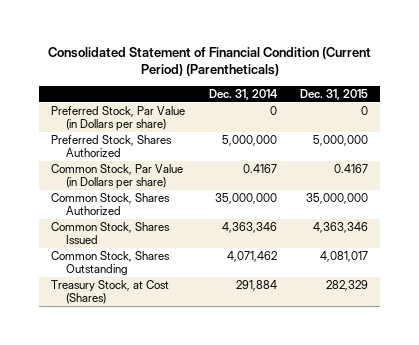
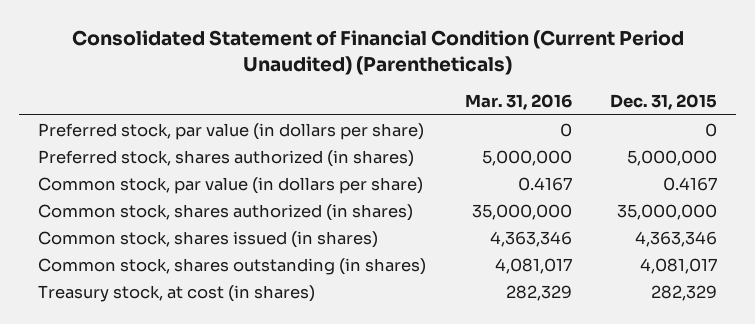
- Consolidated Statement of Financial Condition (Current Period) (Parentheticals)
+ Consolidated Statement of Financial Condition (Current Period Unaudited) (Parentheticals)
- | Dec. 31, 2014 | Dec. 31, 2015
+ | Mar. 31, 2016 | Dec. 31, 2015
- Preferred Stock, Par Value (in Dollars per share) | 0 | 0
- Preferred Stock, Shares Authorized | 5,000,000 | 5,000,000
- Common Stock, Par Value (in Dollars per share) | 0.4167 | 0.4167
- Common Stock, Shares Authorized | 35,000,000 | 35,000,000
- Common Stock, Shares Issued | 4,363,346 | 4,363,346
- Common Stock, Shares Outstanding | 4,071,462 | 4,081,017
- Treasury Stock, at Cost (Shares) | 291,884 | 282,329
+ Preferred stock, par value (in dollars per share) | 0 | 0
+ Preferred stock, shares authorized (in shares) | 5,000,000 | 5,000,000
+ Common stock, par value (in dollars per share) | 0.4167 | 0.4167
+ Common stock, shares authorized (in shares) | 35,000,000 | 35,000,000
+ Common stock, shares issued (in shares) | 4,363,346 | 4,363,346
+ Common stock, shares outstanding (in shares) | 4,081,017 | 4,081,017
+ Treasury stock, at cost (in shares) | 282,329 | 282,329

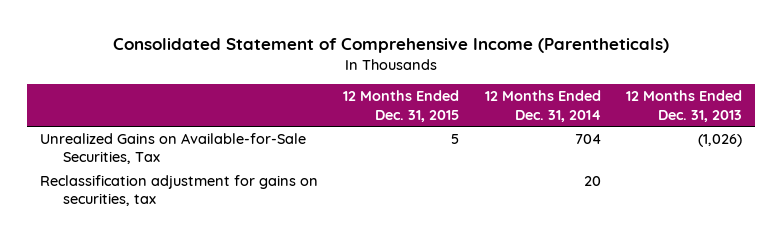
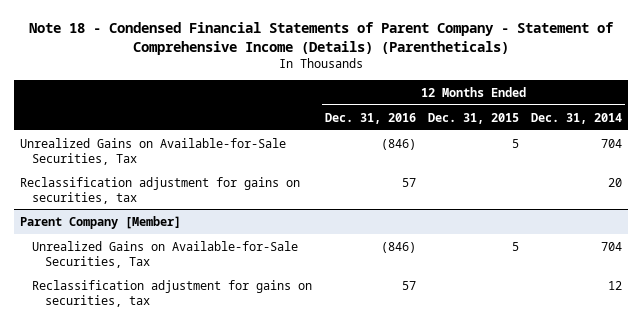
- Consolidated Statement of Comprehensive Income (Parentheticals)
+ Note 18 - Condensed Financial Statements of Parent Company - Statement of Comprehensive Income (Details) (Parentheticals)
- | 12 Months Ended Dec. 31, 2015 | 12 Months Ended Dec. 31, 2014 | 12 Months Ended Dec. 31, 2013
+ | 12 Months Ended Dec. 31, 2016 | 12 Months Ended Dec. 31, 2015 | 12 Months Ended Dec. 31, 2014
+ Parent Company [Member]
+ Unrealized Gains on Available-for-Sale Securities, Tax | (846) | 5 | 704
+ Reclassification adjustment for gains on securities, tax | 57 | | 12

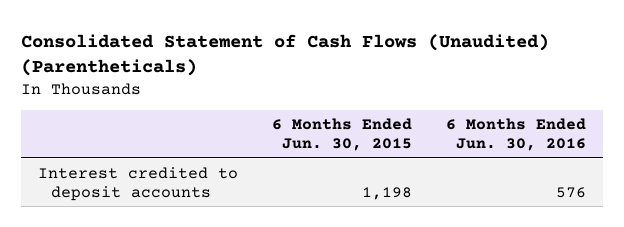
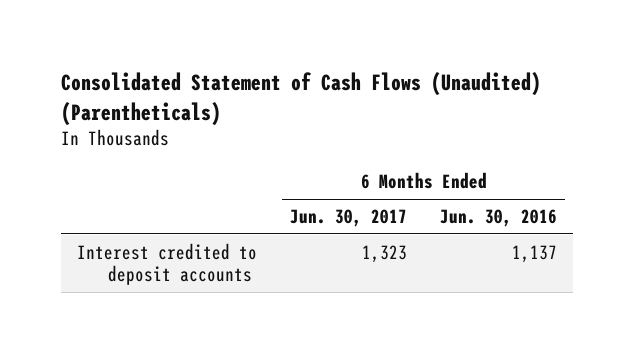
- | 6 Months Ended Jun. 30, 2015 | 6 Months Ended Jun. 30, 2016
+ | 6 Months Ended Jun. 30, 2017 | 6 Months Ended Jun. 30, 2016
- Interest credited to deposit accounts | 1,198 | 576
+ Interest credited to deposit accounts | 1,323 | 1,137

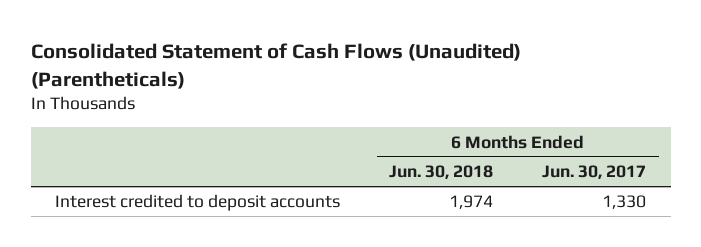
- | 6 Months Ended Jun. 30, 2017 | 6 Months Ended Jun. 30, 2016
+ | 6 Months Ended Jun. 30, 2018 | 6 Months Ended Jun. 30, 2017
- Interest credited to deposit accounts | 1,323 | 1,137
+ Interest credited to deposit accounts | 1,974 | 1,330

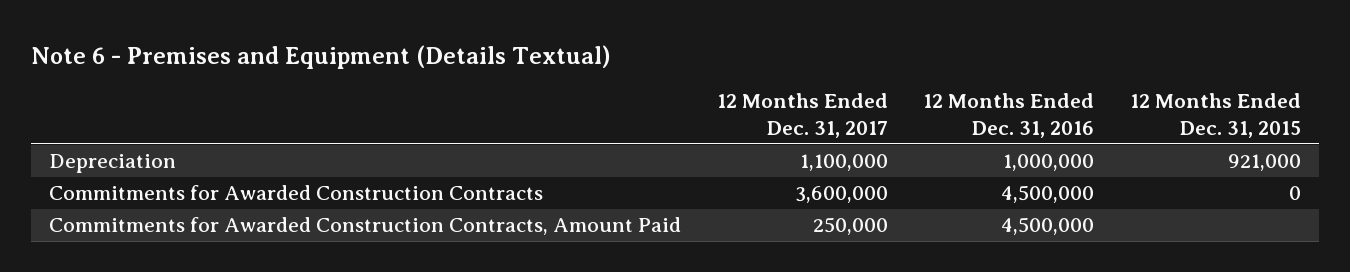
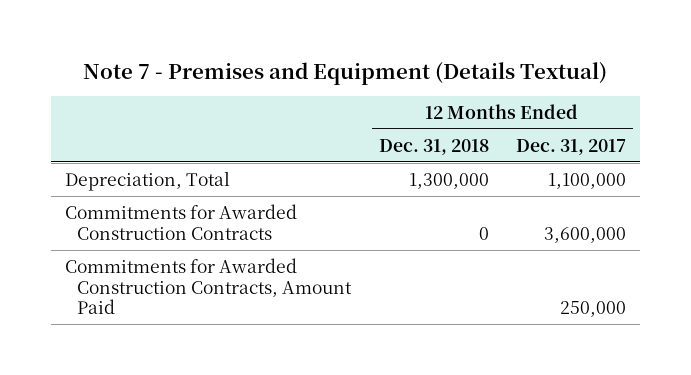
- Note 6 - Premises and Equipment (Details Textual)
+ Note 7 - Premises and Equipment (Details Textual)
- | 12 Months Ended Dec. 31, 2017 | 12 Months Ended Dec. 31, 2016 | 12 Months Ended Dec. 31, 2015
+ | 12 Months Ended Dec. 31, 2018 | 12 Months Ended Dec. 31, 2017
- Depreciation | 1,100,000 | 1,000,000 | 921,000
+ Depreciation, Total | 1,300,000 | 1,100,000

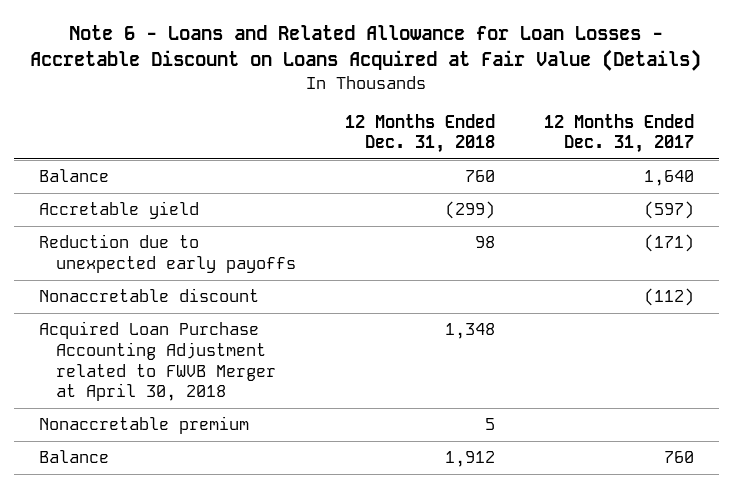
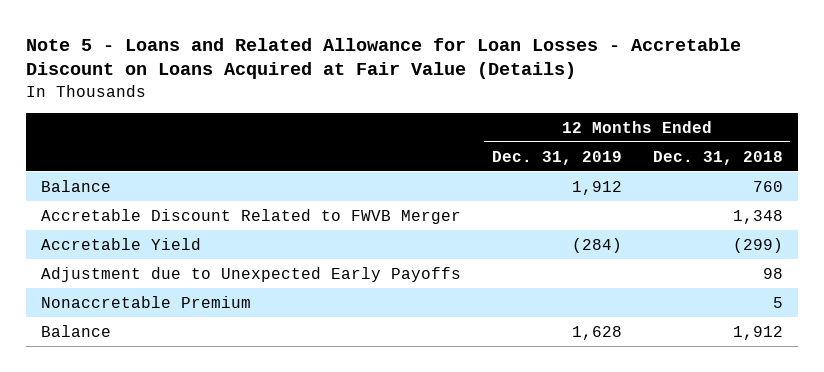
- Note 6 - Loans and Related Allowance for Loan Losses - Accretable Discount on Loans Acquired at Fair Value (Details)
+ Note 5 - Loans and Related Allowance for Loan Losses - Accretable Discount on Loans Acquired at Fair Value (Details)
- | 12 Months Ended Dec. 31, 2018 | 12 Months Ended Dec. 31, 2017
+ | 12 Months Ended Dec. 31, 2019 | 12 Months Ended Dec. 31, 2018
- Accretable yield | (299) | (597)
- Reduction due to unexpected early payoffs | 98 | (171)
- Nonaccretable discount | | (112)
- Acquired Loan Purchase Accounting Adjustment related to FWVB Merger at April 30, 2018 | 1,348 |
- Nonaccretable premium | 5 |
+ Accretable Discount Related to FWVB Merger | | 1,348
+ Accretable Yield | (284) | (299)
+ Adjustment due to Unexpected Early Payoffs | | 98
+ Nonaccretable Premium | | 5

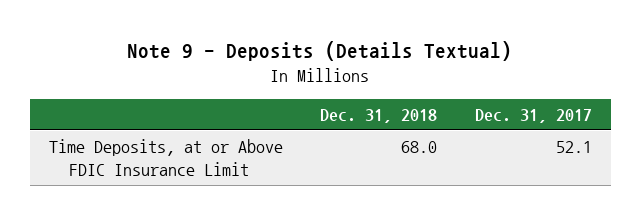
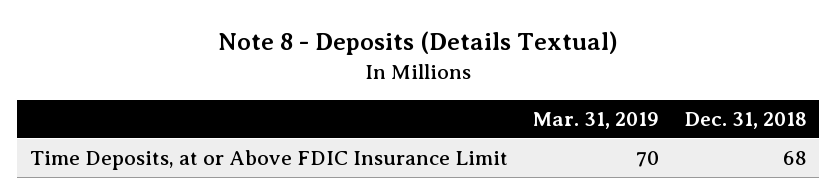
- Note 9 - Deposits (Details Textual)
+ Note 8 - Deposits (Details Textual)
- | Dec. 31, 2018 | Dec. 31, 2017
+ | Mar. 31, 2019 | Dec. 31, 2018
- Time Deposits, at or Above FDIC Insurance Limit | 68.0 | 52.1
+ Time Deposits, at or Above FDIC Insurance Limit | 70 | 68

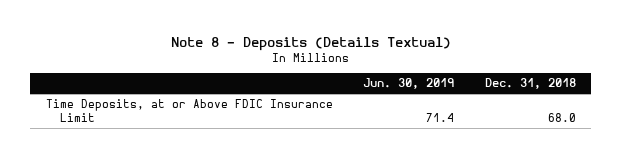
- | Mar. 31, 2019 | Dec. 31, 2018
+ | Jun. 30, 2019 | Dec. 31, 2018
- Time Deposits, at or Above FDIC Insurance Limit | 70 | 68
+ Time Deposits, at or Above FDIC Insurance Limit | 71.4 | 68.0

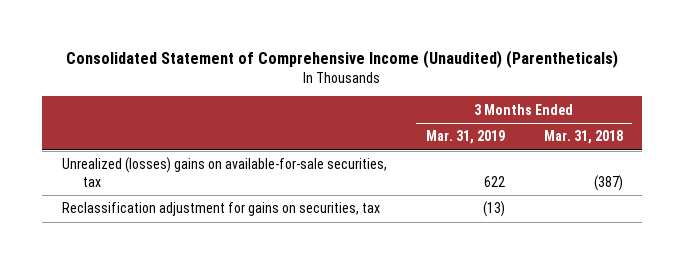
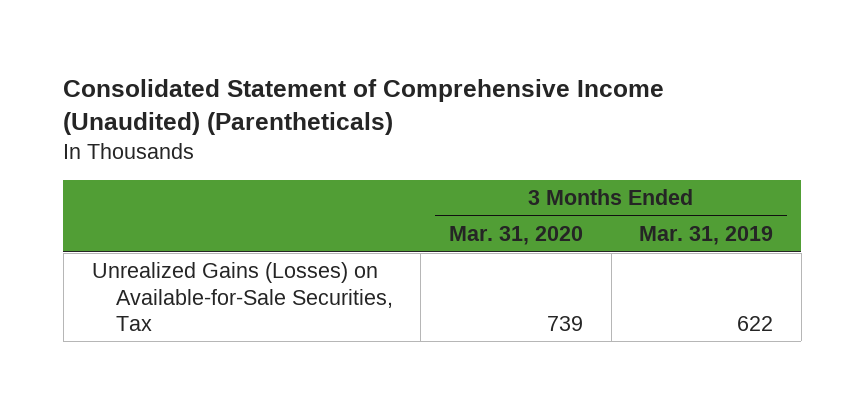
- | 3 Months Ended Mar. 31, 2019 | 3 Months Ended Mar. 31, 2018
+ | 3 Months Ended Mar. 31, 2020 | 3 Months Ended Mar. 31, 2019
- Unrealized (losses) gains on available-for-sale securities, tax | 622 | (387)
- Reclassification adjustment for gains on securities, tax | (13) |
+ Unrealized Gains (Losses) on Available-for-Sale Securities, Tax | 739 | 622

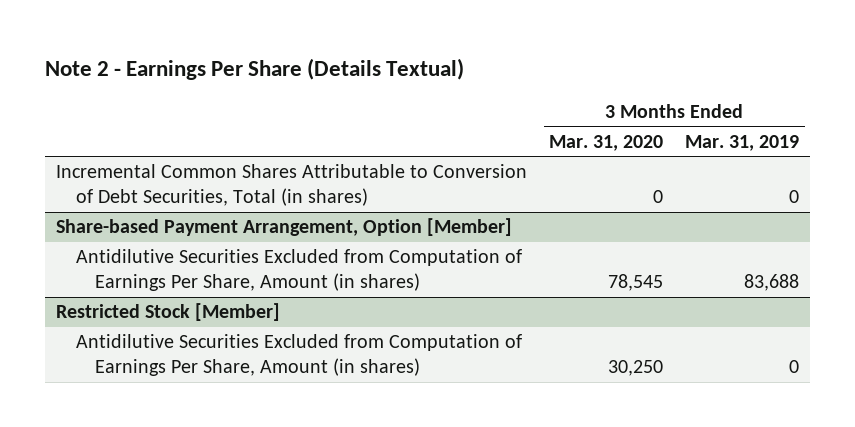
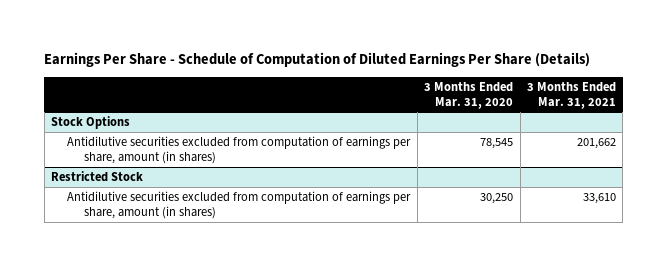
- Note 2 - Earnings Per Share (Details Textual)
+ Earnings Per Share - Schedule of Computation of Diluted Earnings Per Share (Details)
- | 3 Months Ended Mar. 31, 2020 | 3 Months Ended Mar. 31, 2019
+ | 3 Months Ended Mar. 31, 2020 | 3 Months Ended Mar. 31, 2021
- Incremental Common Shares Attributable to Conversion of Debt Securities, Total (in shares) | 0 | 0
- Share-based Payment Arrangement, Option [Member]
- Antidilutive Securities Excluded from Computation of Earnings Per Share, Amount (in shares) | 78,545 | 83,688
- Restricted Stock [Member]
- Antidilutive Securities Excluded from Computation of Earnings Per Share, Amount (in shares) | 30,250 | 0
+ Stock Options
+ Antidilutive securities excluded from computation of earnings per share, amount (in shares) | 78,545 | 201,662
+ Restricted Stock
+ Antidilutive securities excluded from computation of earnings per share, amount (in shares) | 30,250 | 33,610

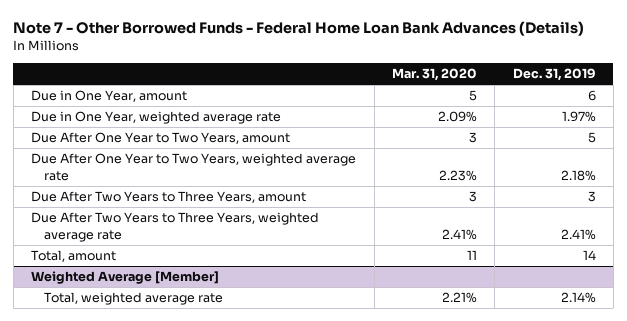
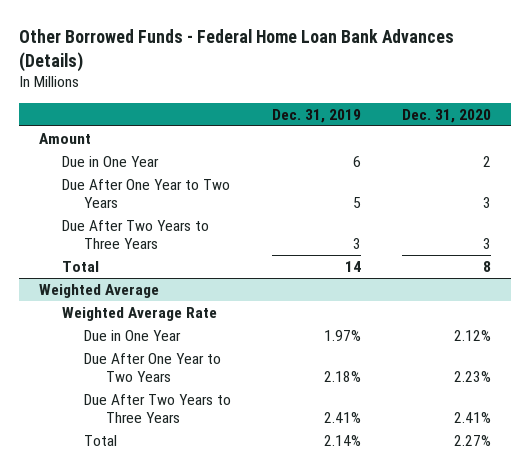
- Note 7 - Other Borrowed Funds - Federal Home Loan Bank Advances (Details)
+ Other Borrowed Funds - Federal Home Loan Bank Advances (Details)
- | Mar. 31, 2020 | Dec. 31, 2019
+ | Dec. 31, 2019 | Dec. 31, 2020
- Due in One Year, amount | 5 | 6
- Due in One Year, weighted average rate | 2.09% | 1.97%
- Due After One Year to Two Years, amount | 3 | 5
- Due After One Year to Two Years, weighted average rate | 2.23% | 2.18%
- Due After Two Years to Three Years, amount | 3 | 3
- Due After Two Years to Three Years, weighted average rate | 2.41% | 2.41%
- Total, amount | 11 | 14
- Weighted Average [Member]
- Total, weighted average rate | 2.21% | 2.14%
+ Amount
+ Due in One Year | 6 | 2
+ Due After One Year to Two Years | 5 | 3
+ Due After Two Years to Three Years | 3 | 3
+ Total | 14 | 8
+ Weighted Average
+ Weighted Average Rate
+ Due in One Year | 1.97% | 2.12%
+ Due After One Year to Two Years | 2.18% | 2.23%
+ Due After Two Years to Three Years | 2.41% | 2.41%
+ Total | 2.14% | 2.27%

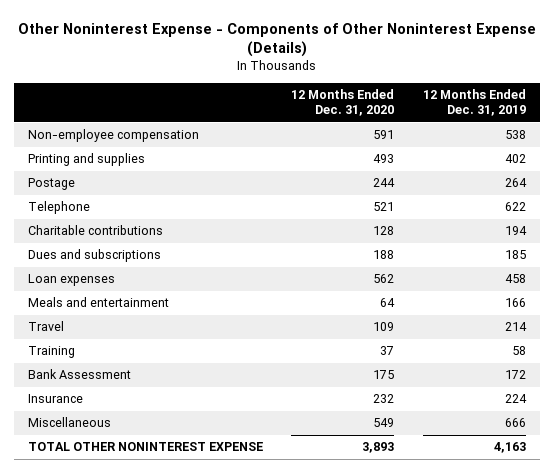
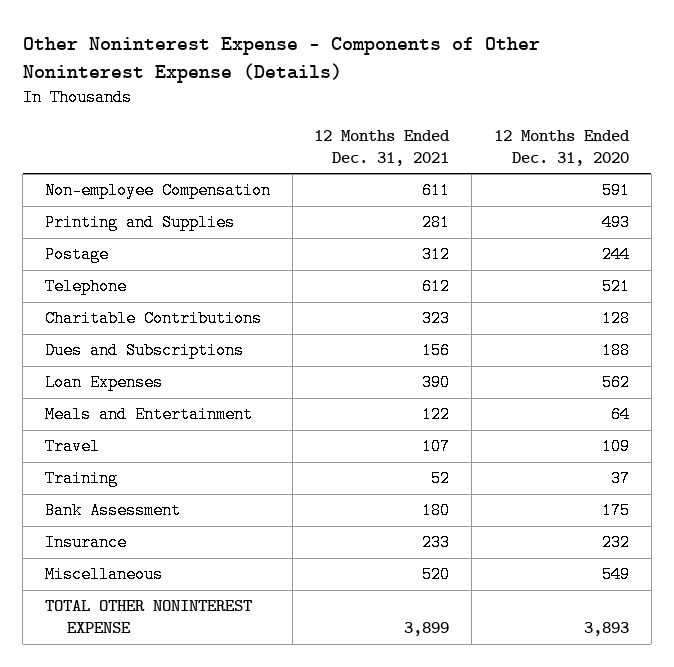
- | 12 Months Ended Dec. 31, 2020 | 12 Months Ended Dec. 31, 2019
+ | 12 Months Ended Dec. 31, 2021 | 12 Months Ended Dec. 31, 2020
- Non-employee compensation | 591 | 538
- Printing and supplies | 493 | 402
+ Non-employee Compensation | 611 | 591
+ Printing and Supplies | 281 | 493
- Charitable contributions | 128 | 194
- Dues and subscriptions | 188 | 185
- Loan expenses | 562 | 458
- Meals and entertainment | 64 | 166
+ Charitable Contributions | 323 | 128
+ Dues and Subscriptions | 156 | 188
+ Loan Expenses | 390 | 562
+ Meals and Entertainment | 122 | 64

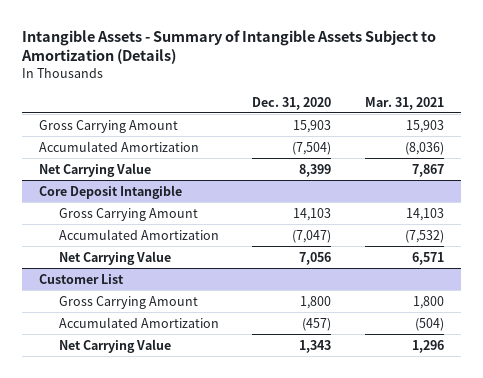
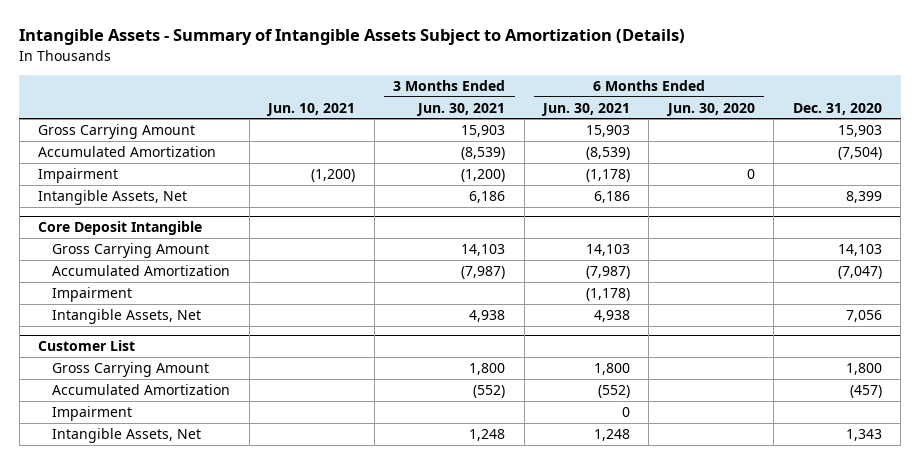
- | Dec. 31, 2020 | Mar. 31, 2021
+ | Jun. 10, 2021 | 3 Months Ended Jun. 30, 2021 | 6 Months Ended Jun. 30, 2021 | 6 Months Ended Jun. 30, 2020 | Dec. 31, 2020
- Net Carrying Value | 8,399 | 7,867
+ Impairment | (1,200) | (1,200) | (1,178) | 0 |
+ Intangible Assets, Net | | 6,186 | 6,186 | | 8,399
@ Core Deposit Intangible
- Net Carrying Value | 7,056 | 6,571
+ Impairment | | | (1,178) | |
+ Intangible Assets, Net | | 4,938 | 4,938 | | 7,056
@ Customer List
- Net Carrying Value | 1,343 | 1,296
+ Impairment | | | 0 | |
+ Intangible Assets, Net | | 1,248 | 1,248 | | 1,343

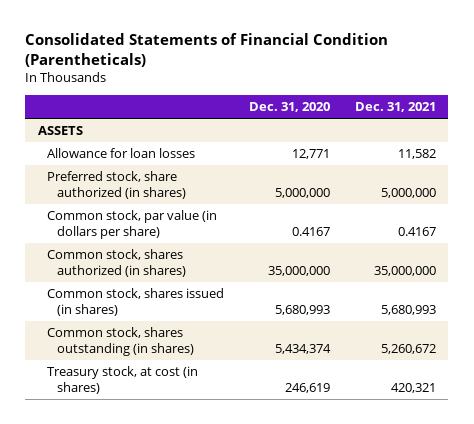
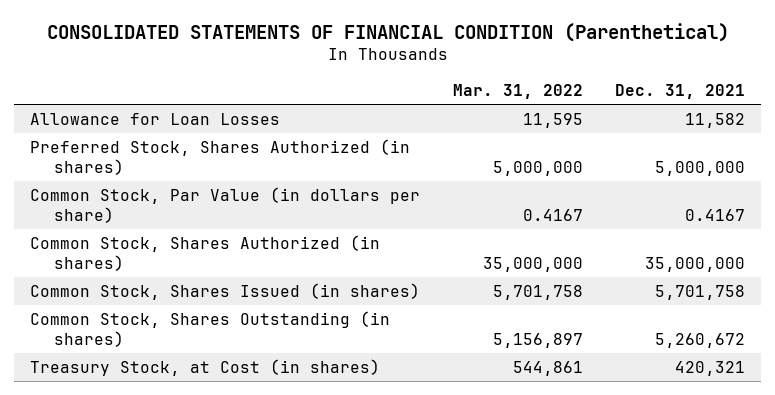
- Consolidated Statements of Financial Condition (Parentheticals)
+ CONSOLIDATED STATEMENTS OF FINANCIAL CONDITION (Parenthetical)
- | Dec. 31, 2020 | Dec. 31, 2021
+ | Mar. 31, 2022 | Dec. 31, 2021
- ASSETS
- Allowance for loan losses | 12,771 | 11,582
- Preferred stock, share authorized (in shares) | 5,000,000 | 5,000,000
- Common stock, par value (in dollars per share) | 0.4167 | 0.4167
- Common stock, shares authorized (in shares) | 35,000,000 | 35,000,000
- Common stock, shares issued (in shares) | 5,680,993 | 5,680,993
- Common stock, shares outstanding (in shares) | 5,434,374 | 5,260,672
- Treasury stock, at cost (in shares) | 246,619 | 420,321
+ Allowance for Loan Losses | 11,595 | 11,582
+ Preferred Stock, Shares Authorized (in shares) | 5,000,000 | 5,000,000
+ Common Stock, Par Value (in dollars per share) | 0.4167 | 0.4167
+ Common Stock, Shares Authorized (in shares) | 35,000,000 | 35,000,000
+ Common Stock, Shares Issued (in shares) | 5,701,758 | 5,701,758
+ Common Stock, Shares Outstanding (in shares) | 5,156,897 | 5,260,672
+ Treasury Stock, at Cost (in shares) | 544,861 | 420,321

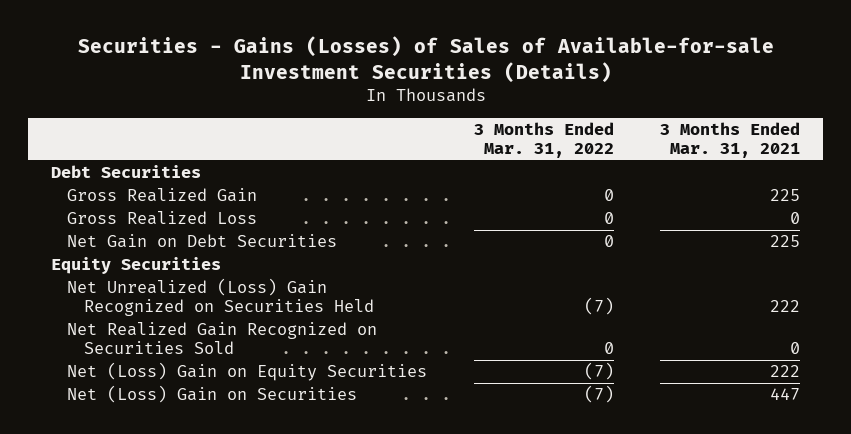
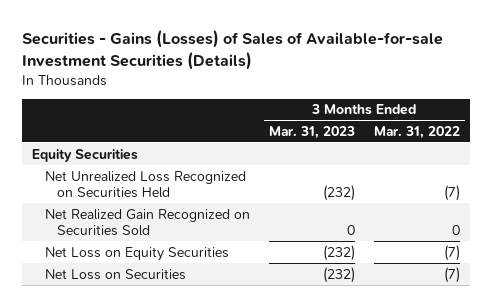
- | 3 Months Ended Mar. 31, 2022 | 3 Months Ended Mar. 31, 2021
+ | 3 Months Ended Mar. 31, 2023 | 3 Months Ended Mar. 31, 2022
- Debt Securities
- Gross Realized Gain | 0 | 225
- Gross Realized Loss | 0 | 0
- Net Gain on Debt Securities | 0 | 225
- Net Unrealized (Loss) Gain Recognized on Securities Held | (7) | 222
+ Net Unrealized Loss Recognized on Securities Held | (232) | (7)
- Net (Loss) Gain on Equity Securities | (7) | 222
- Net (Loss) Gain on Securities | (7) | 447
+ Net Loss on Equity Securities | (232) | (7)
+ Net Loss on Securities | (232) | (7)

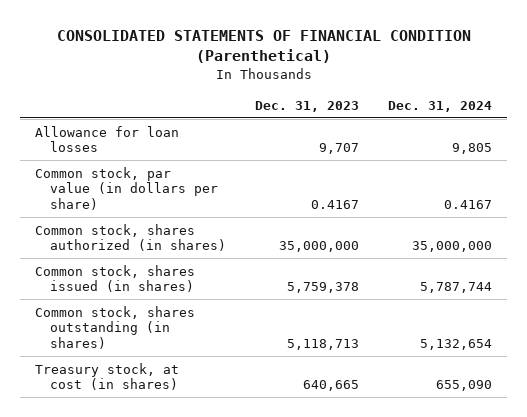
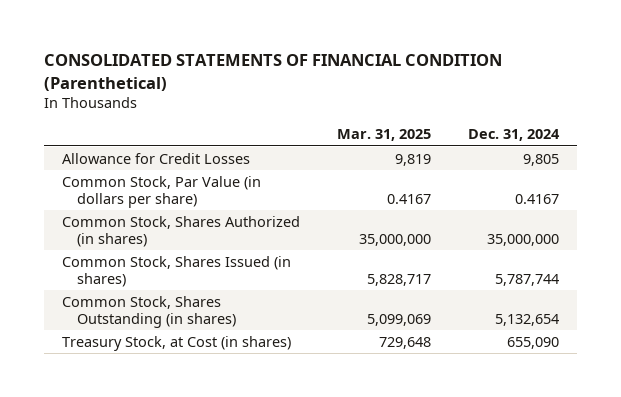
- | Dec. 31, 2023 | Dec. 31, 2024
+ | Mar. 31, 2025 | Dec. 31, 2024
- Allowance for loan losses | 9,707 | 9,805
- Common stock, par value (in dollars per share) | 0.4167 | 0.4167
- Common stock, shares authorized (in shares) | 35,000,000 | 35,000,000
- Common stock, shares issued (in shares) | 5,759,378 | 5,787,744
- Common stock, shares outstanding (in shares) | 5,118,713 | 5,132,654
- Treasury stock, at cost (in shares) | 640,665 | 655,090
+ Allowance for Credit Losses | 9,819 | 9,805
+ Common Stock, Par Value (in dollars per share) | 0.4167 | 0.4167
+ Common Stock, Shares Authorized (in shares) | 35,000,000 | 35,000,000
+ Common Stock, Shares Issued (in shares) | 5,828,717 | 5,787,744
+ Common Stock, Shares Outstanding (in shares) | 5,099,069 | 5,132,654
+ Treasury Stock, at Cost (in shares) | 729,648 | 655,090

